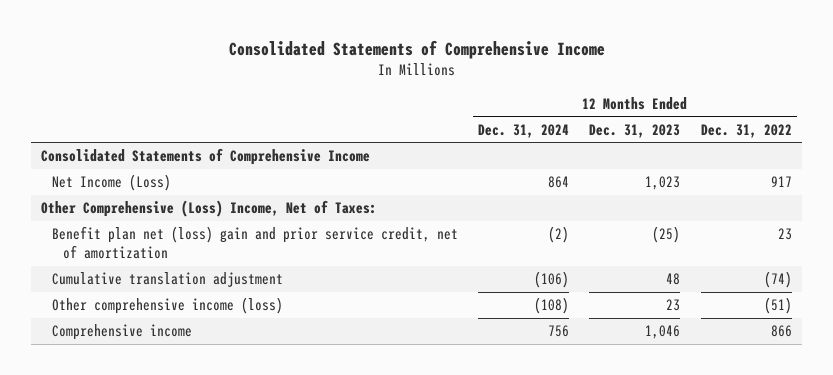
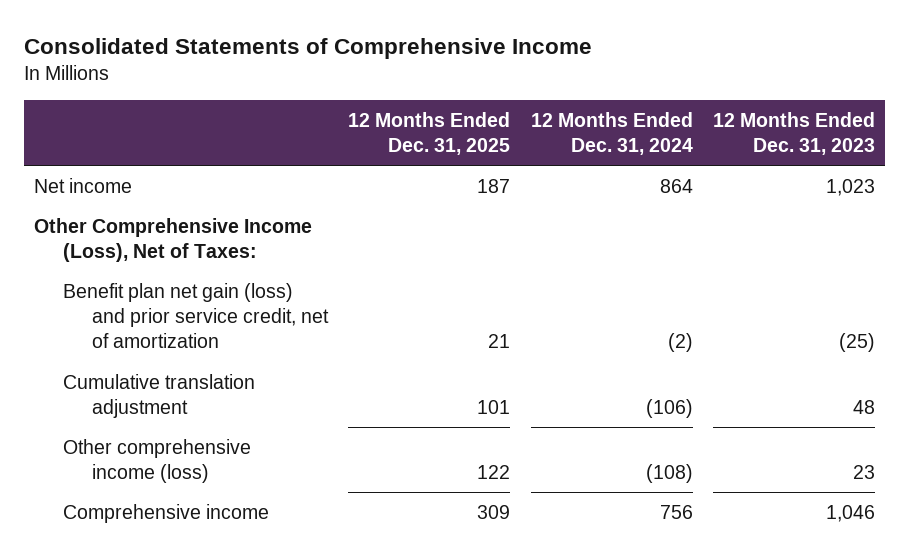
- | 12 Months Ended Dec. 31, 2024 | 12 Months Ended Dec. 31, 2023 | 12 Months Ended Dec. 31, 2022
+ | 12 Months Ended Dec. 31, 2025 | 12 Months Ended Dec. 31, 2024 | 12 Months Ended Dec. 31, 2023
- Consolidated Statements of Comprehensive Income
- Net Income (Loss) | 864 | 1,023 | 917
- Other Comprehensive (Loss) Income, Net of Taxes:
- Benefit plan net (loss) gain and prior service credit, net of amortization | (2) | (25) | 23
+ Net income | 187 | 864 | 1,023
+ Other Comprehensive Income (Loss), Net of Taxes:
+ Benefit plan net gain (loss) and prior service credit, net of amortization | 21 | (2) | (25)

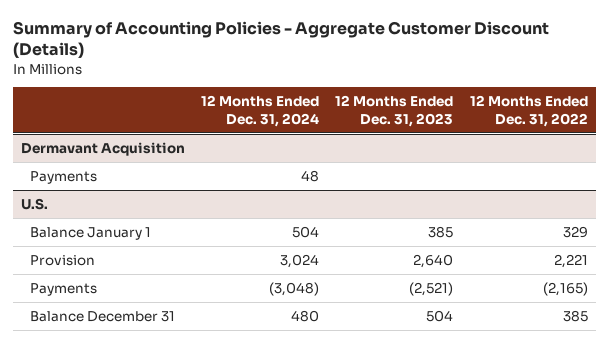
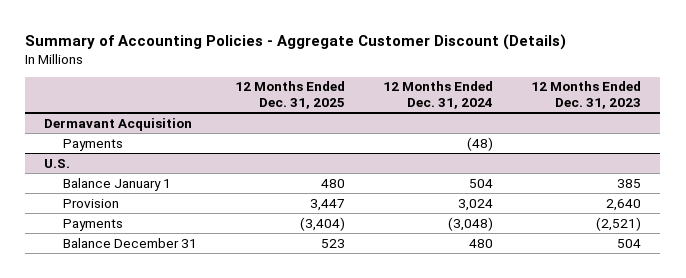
- | 12 Months Ended Dec. 31, 2024 | 12 Months Ended Dec. 31, 2023 | 12 Months Ended Dec. 31, 2022
+ | 12 Months Ended Dec. 31, 2025 | 12 Months Ended Dec. 31, 2024 | 12 Months Ended Dec. 31, 2023
@ Dermavant Acquisition
- Payments | 48 | |
+ Payments | | (48) |

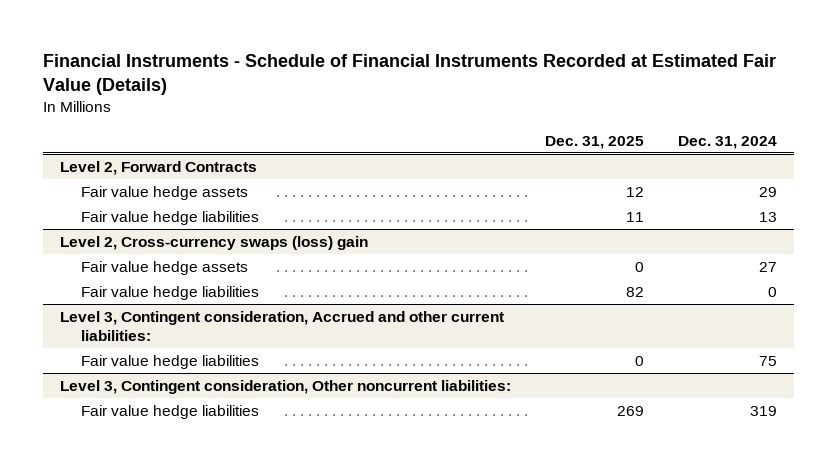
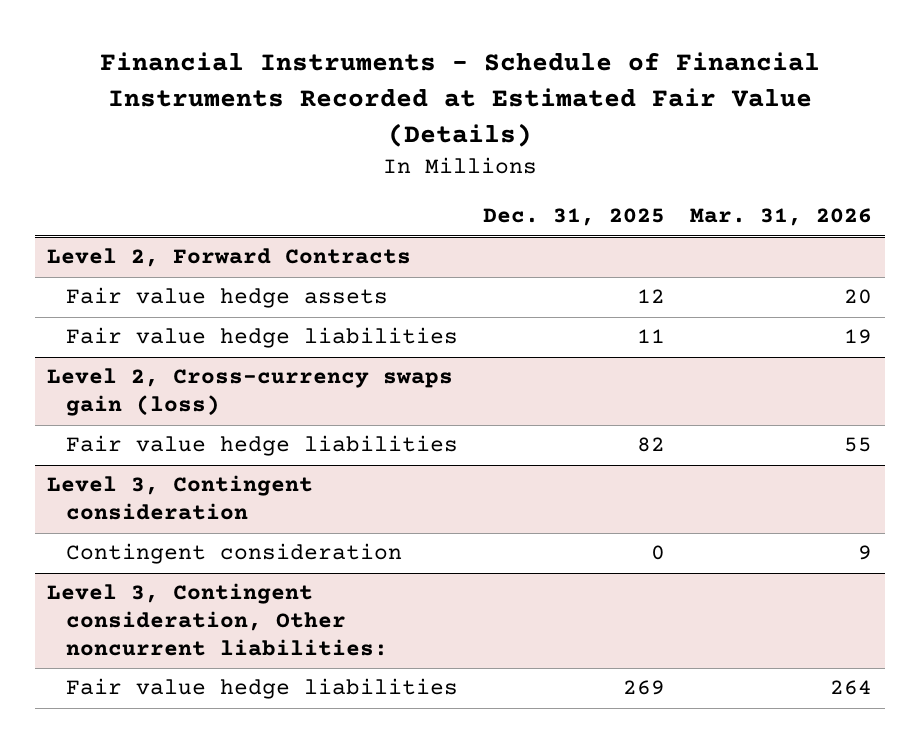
- | Dec. 31, 2025 | Dec. 31, 2024
+ | Dec. 31, 2025 | Mar. 31, 2026
- Level 2, Cross-currency swaps (loss) gain
- Fair value hedge assets | 0 | 27
+ Level 2, Cross-currency swaps gain (loss)
- Level 3, Contingent consideration, Accrued and other current liabilities:
- Fair value hedge liabilities | 0 | 75
+ Level 3, Contingent consideration
+ Contingent consideration | 0 | 9

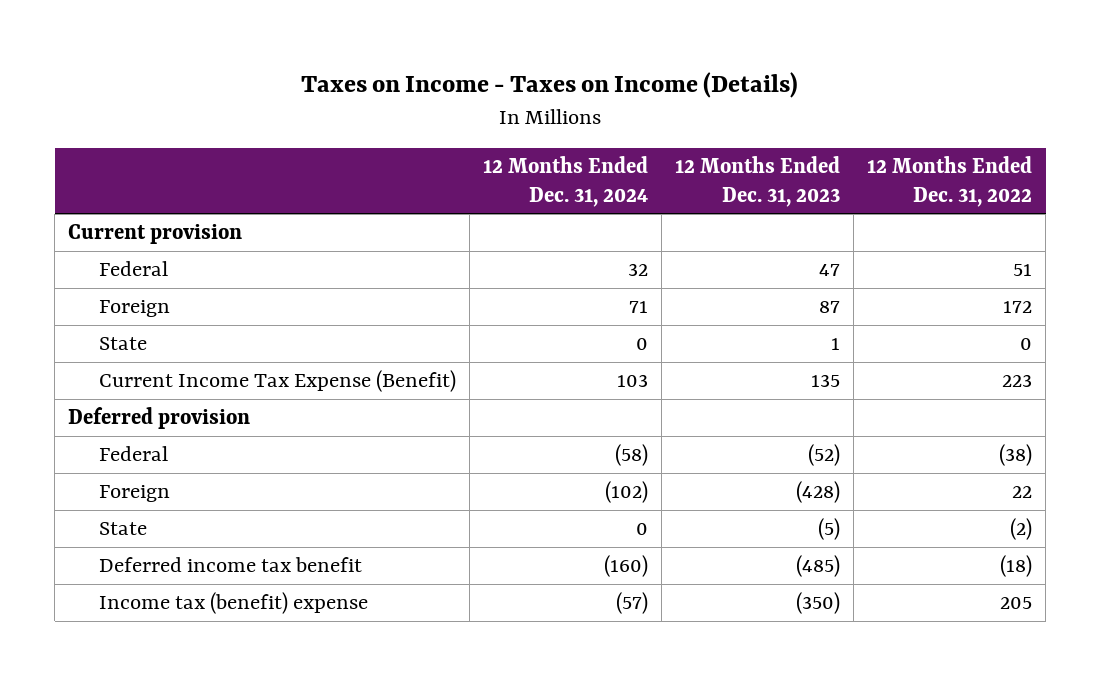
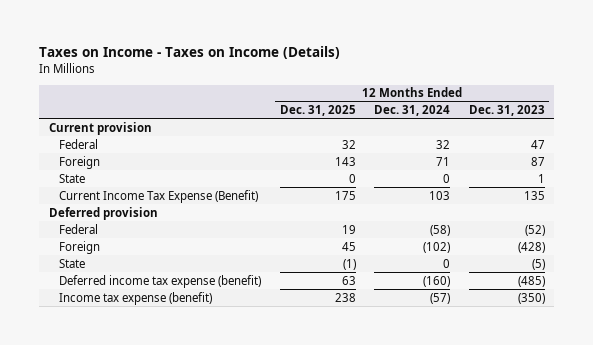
- | 12 Months Ended Dec. 31, 2024 | 12 Months Ended Dec. 31, 2023 | 12 Months Ended Dec. 31, 2022
+ | 12 Months Ended Dec. 31, 2025 | 12 Months Ended Dec. 31, 2024 | 12 Months Ended Dec. 31, 2023
- Deferred income tax benefit | (160) | (485) | (18)
- Income tax (benefit) expense | (57) | (350) | 205
+ Deferred income tax expense (benefit) | 63 | (160) | (485)
+ Income tax expense (benefit) | 238 | (57) | (350)

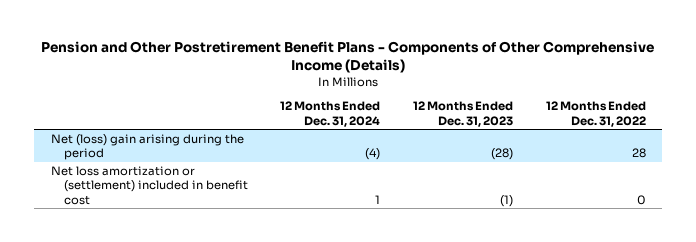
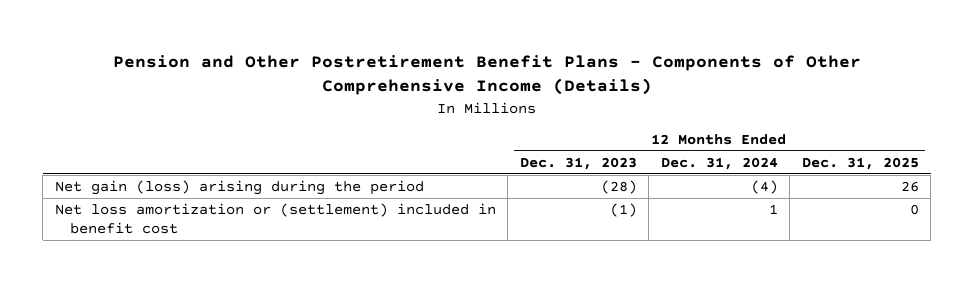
- | 12 Months Ended Dec. 31, 2024 | 12 Months Ended Dec. 31, 2023 | 12 Months Ended Dec. 31, 2022
+ | 12 Months Ended Dec. 31, 2023 | 12 Months Ended Dec. 31, 2024 | 12 Months Ended Dec. 31, 2025
- Net (loss) gain arising during the period | (4) | (28) | 28
+ Net gain (loss) arising during the period | (28) | (4) | 26

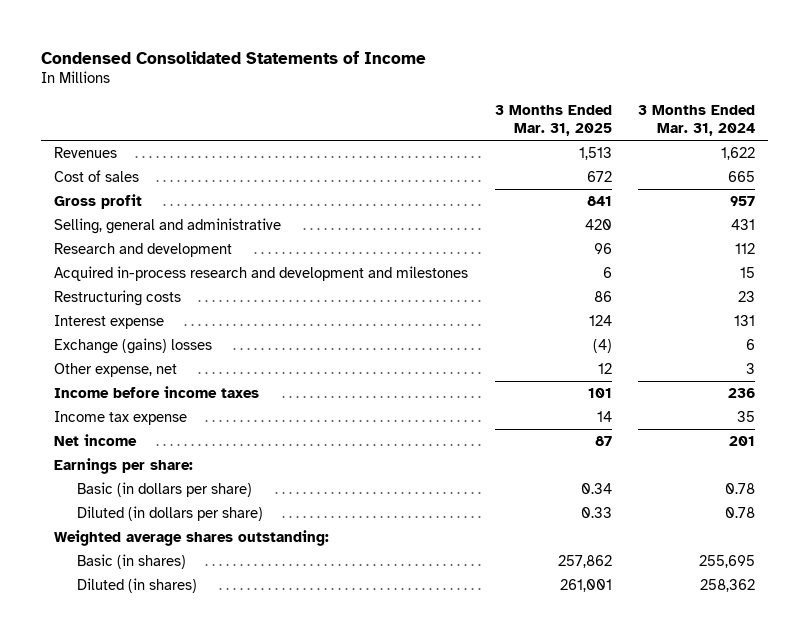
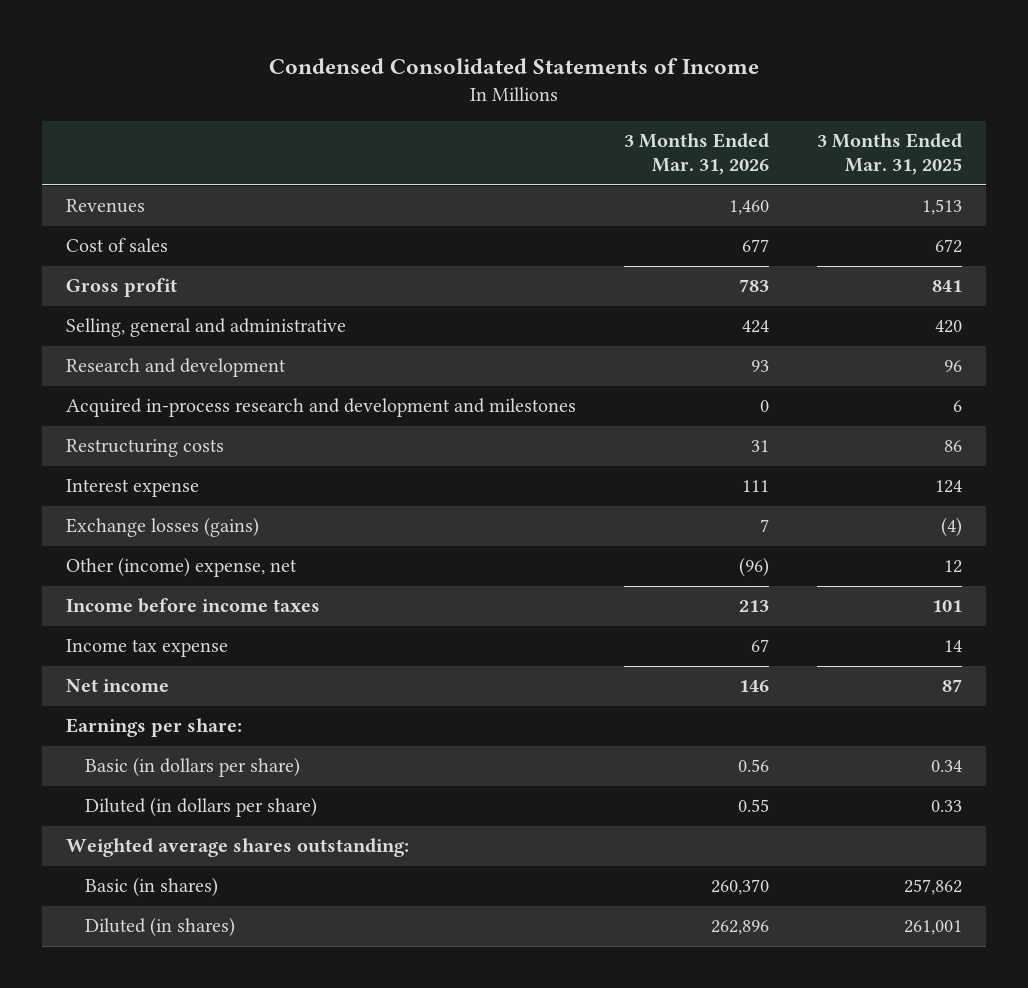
- | 3 Months Ended Mar. 31, 2025 | 3 Months Ended Mar. 31, 2024
+ | 3 Months Ended Mar. 31, 2026 | 3 Months Ended Mar. 31, 2025
- Exchange (gains) losses | (4) | 6
- Other expense, net | 12 | 3
+ Exchange losses (gains) | 7 | (4)
+ Other (income) expense, net | (96) | 12

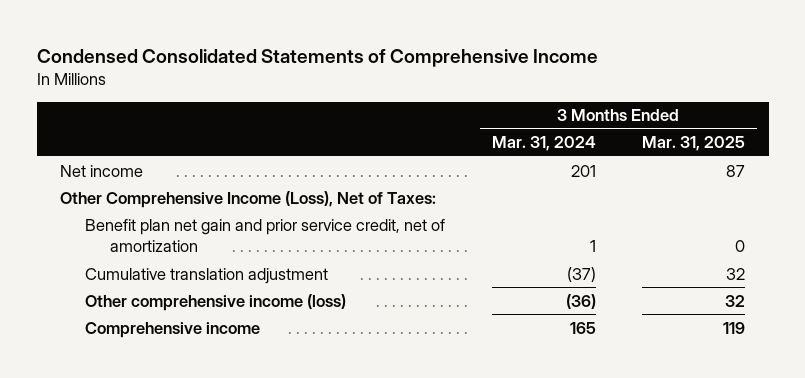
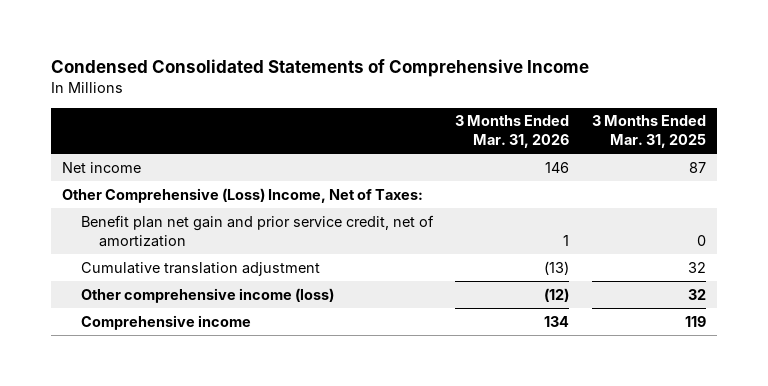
- | 3 Months Ended Mar. 31, 2024 | 3 Months Ended Mar. 31, 2025
+ | 3 Months Ended Mar. 31, 2026 | 3 Months Ended Mar. 31, 2025
- Other Comprehensive Income (Loss), Net of Taxes:
+ Other Comprehensive (Loss) Income, Net of Taxes:

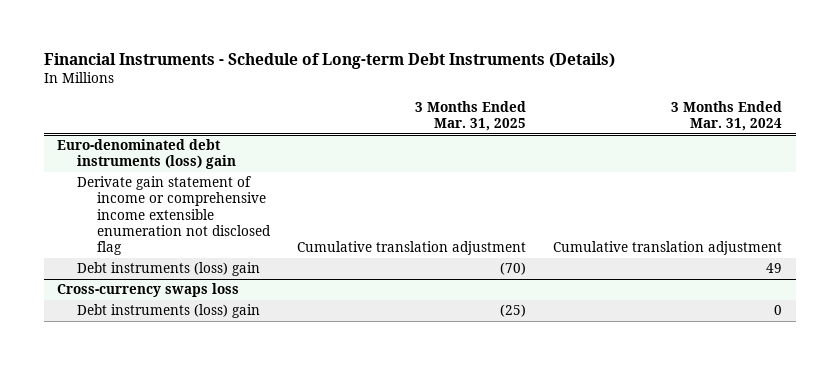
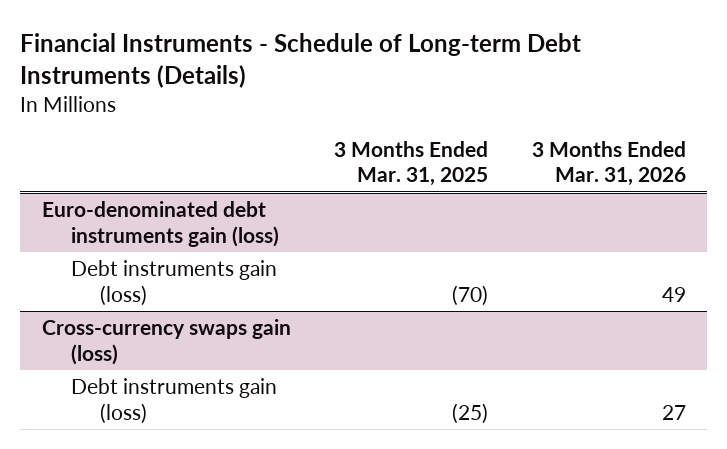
- | 3 Months Ended Mar. 31, 2025 | 3 Months Ended Mar. 31, 2024
+ | 3 Months Ended Mar. 31, 2025 | 3 Months Ended Mar. 31, 2026
- Euro-denominated debt instruments (loss) gain
- Derivate gain statement of income or comprehensive income extensible enumeration not disclosed flag | Cumulative translation adjustment | Cumulative translation adjustment
- Debt instruments (loss) gain | (70) | 49
- Cross-currency swaps loss
- Debt instruments (loss) gain | (25) | 0
+ Euro-denominated debt instruments gain (loss)
+ Debt instruments gain (loss) | (70) | 49
+ Cross-currency swaps gain (loss)
+ Debt instruments gain (loss) | (25) | 27

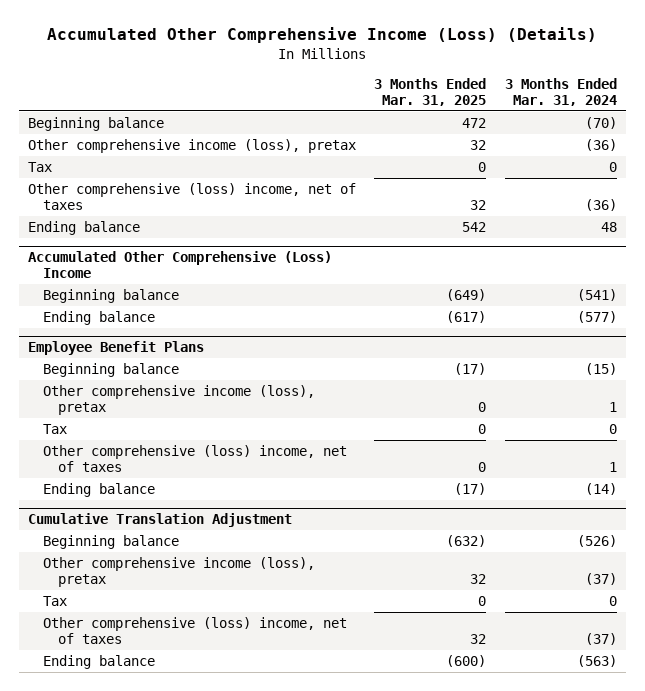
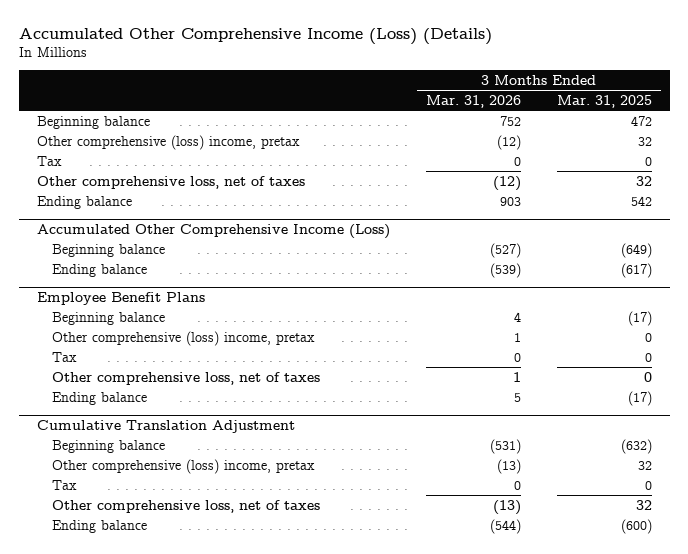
- | 3 Months Ended Mar. 31, 2025 | 3 Months Ended Mar. 31, 2024
+ | 3 Months Ended Mar. 31, 2026 | 3 Months Ended Mar. 31, 2025
- Other comprehensive income (loss), pretax | 32 | (36)
+ Other comprehensive (loss) income, pretax | (12) | 32
- Other comprehensive (loss) income, net of taxes | 32 | (36)
+ Other comprehensive loss, net of taxes | (12) | 32
- Accumulated Other Comprehensive (Loss) Income
+ Accumulated Other Comprehensive Income (Loss)
@ Employee Benefit Plans
- Other comprehensive income (loss), pretax | 0 | 1
+ Other comprehensive (loss) income, pretax | 1 | 0
- Other comprehensive (loss) income, net of taxes | 0 | 1
+ Other comprehensive loss, net of taxes | 1 | 0
@ Cumulative Translation Adjustment
- Other comprehensive income (loss), pretax | 32 | (37)
+ Other comprehensive (loss) income, pretax | (13) | 32
- Other comprehensive (loss) income, net of taxes | 32 | (37)
+ Other comprehensive loss, net of taxes | (13) | 32

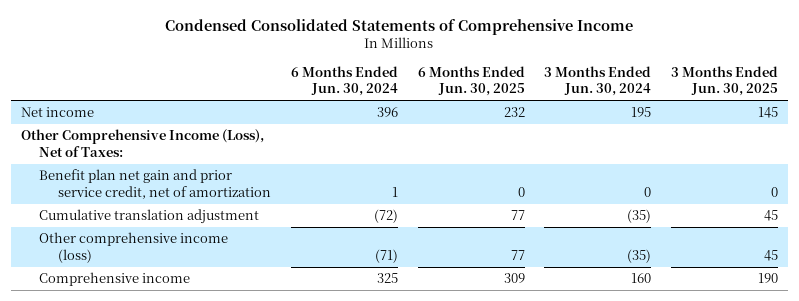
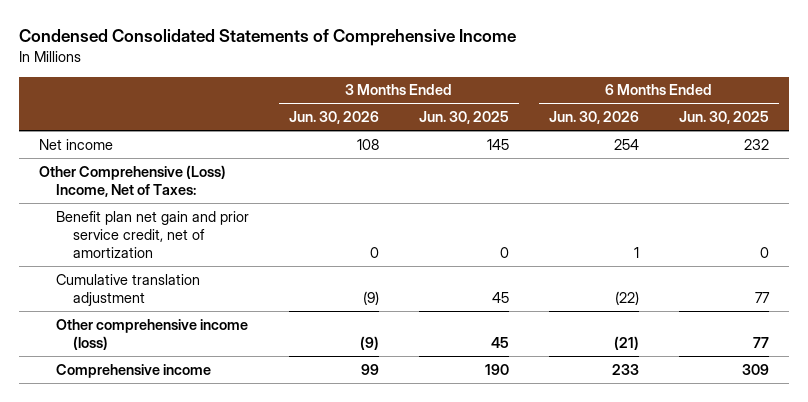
- | 6 Months Ended Jun. 30, 2024 | 6 Months Ended Jun. 30, 2025 | 3 Months Ended Jun. 30, 2024 | 3 Months Ended Jun. 30, 2025
+ | 3 Months Ended Jun. 30, 2026 | 3 Months Ended Jun. 30, 2025 | 6 Months Ended Jun. 30, 2026 | 6 Months Ended Jun. 30, 2025
- Other Comprehensive Income (Loss), Net of Taxes:
+ Other Comprehensive (Loss) Income, Net of Taxes:

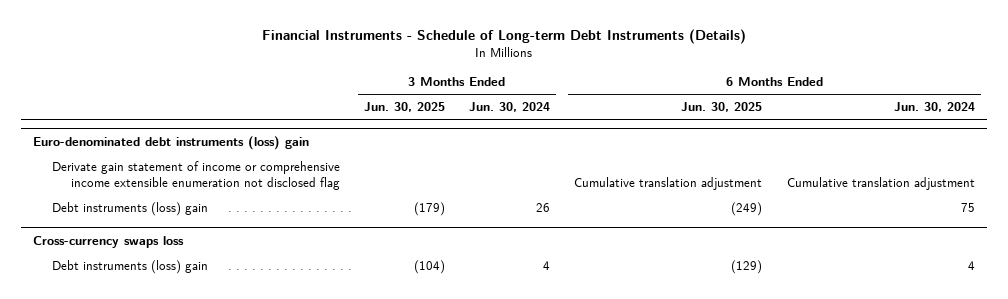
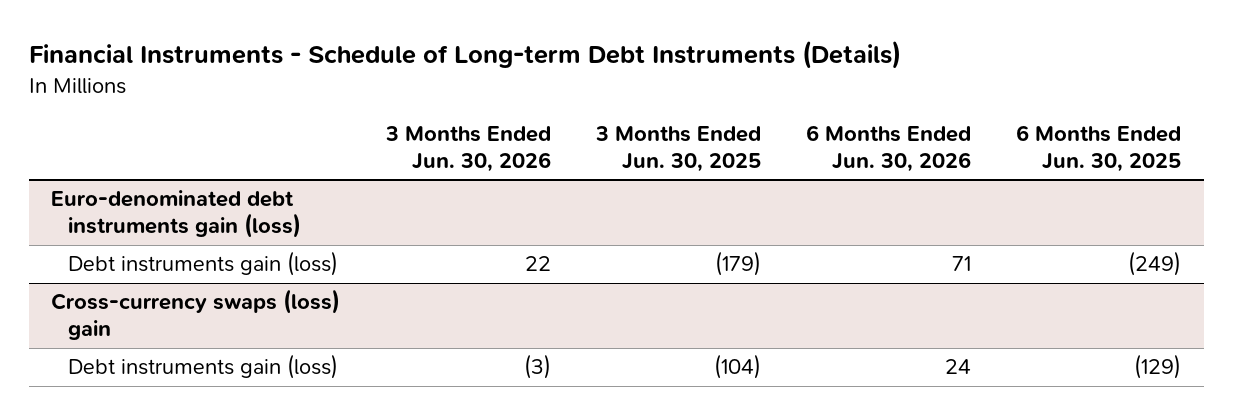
- | 3 Months Ended Jun. 30, 2025 | 3 Months Ended Jun. 30, 2024 | 6 Months Ended Jun. 30, 2025 | 6 Months Ended Jun. 30, 2024
+ | 3 Months Ended Jun. 30, 2026 | 3 Months Ended Jun. 30, 2025 | 6 Months Ended Jun. 30, 2026 | 6 Months Ended Jun. 30, 2025
- Euro-denominated debt instruments (loss) gain
- Derivate gain statement of income or comprehensive income extensible enumeration not disclosed flag | | | Cumulative translation adjustment | Cumulative translation adjustment
- Debt instruments (loss) gain | (179) | 26 | (249) | 75
- Cross-currency swaps loss
- Debt instruments (loss) gain | (104) | 4 | (129) | 4
+ Euro-denominated debt instruments gain (loss)
+ Debt instruments gain (loss) | 22 | (179) | 71 | (249)
+ Cross-currency swaps (loss) gain
+ Debt instruments gain (loss) | (3) | (104) | 24 | (129)

